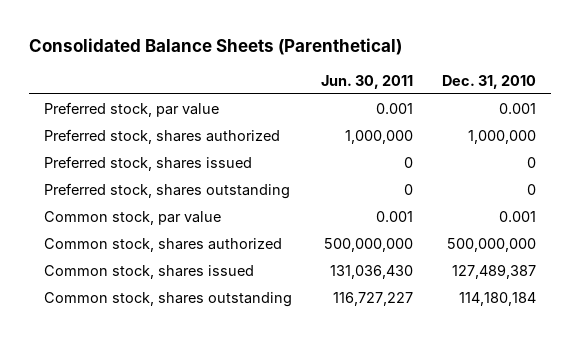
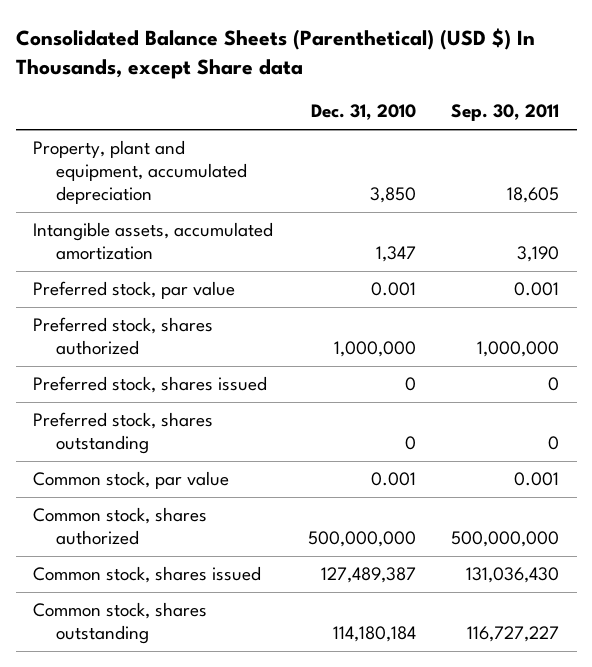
- Consolidated Balance Sheets (Parenthetical)
+ Consolidated Balance Sheets (Parenthetical) (USD $) In Thousands, except Share data
- | Jun. 30, 2011 | Dec. 31, 2010
+ | Dec. 31, 2010 | Sep. 30, 2011
+ Property, plant and equipment, accumulated depreciation | 3,850 | 18,605
+ Intangible assets, accumulated amortization | 1,347 | 3,190

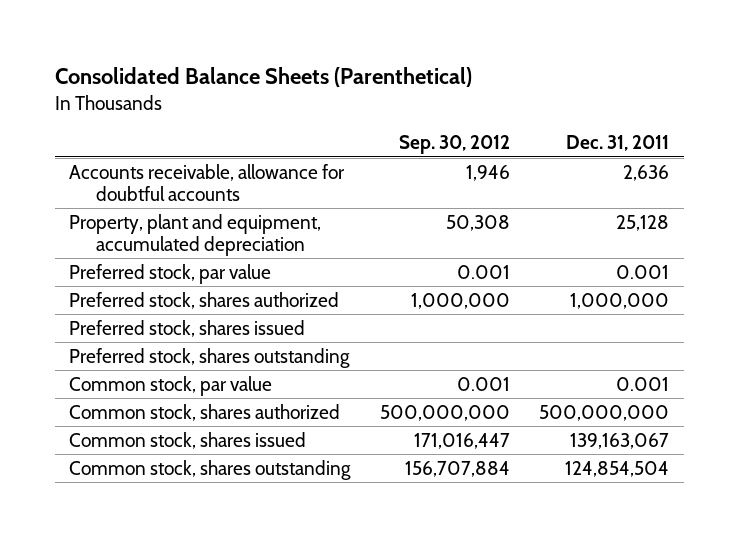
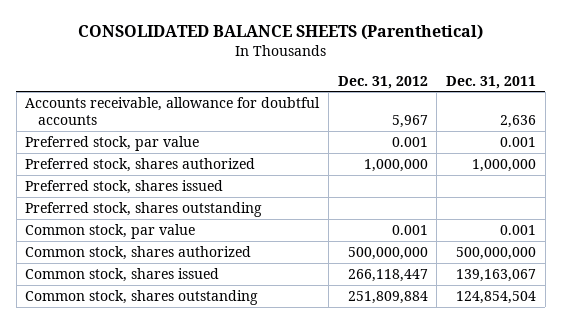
- Consolidated Balance Sheets (Parenthetical)
+ CONSOLIDATED BALANCE SHEETS (Parenthetical)
- | Sep. 30, 2012 | Dec. 31, 2011
+ | Dec. 31, 2012 | Dec. 31, 2011
- Property, plant and equipment, accumulated depreciation | 50,308 | 25,128

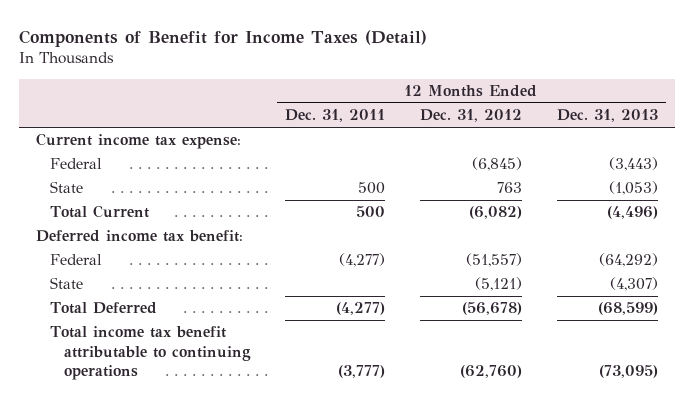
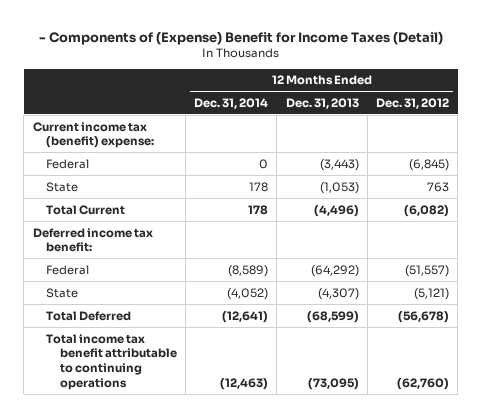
- Components of Benefit for Income Taxes (Detail)
+ - Components of (Expense) Benefit for Income Taxes (Detail)
- | 12 Months Ended Dec. 31, 2011 | 12 Months Ended Dec. 31, 2012 | 12 Months Ended Dec. 31, 2013
+ | 12 Months Ended Dec. 31, 2014 | 12 Months Ended Dec. 31, 2013 | 12 Months Ended Dec. 31, 2012
- Current income tax expense:
+ Current income tax (benefit) expense:

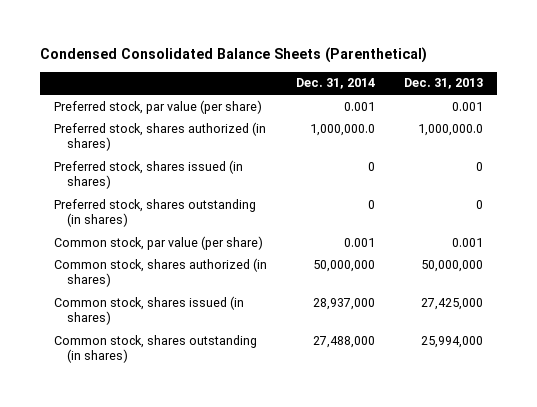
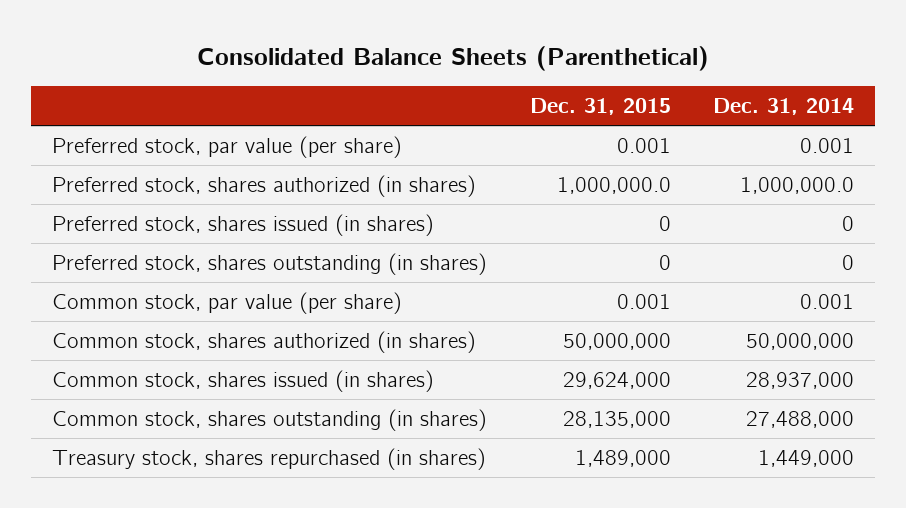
- Condensed Consolidated Balance Sheets (Parenthetical)
+ Consolidated Balance Sheets (Parenthetical)
- | Dec. 31, 2014 | Dec. 31, 2013
+ | Dec. 31, 2015 | Dec. 31, 2014
+ Treasury stock, shares repurchased (in shares) | 1,489,000 | 1,449,000

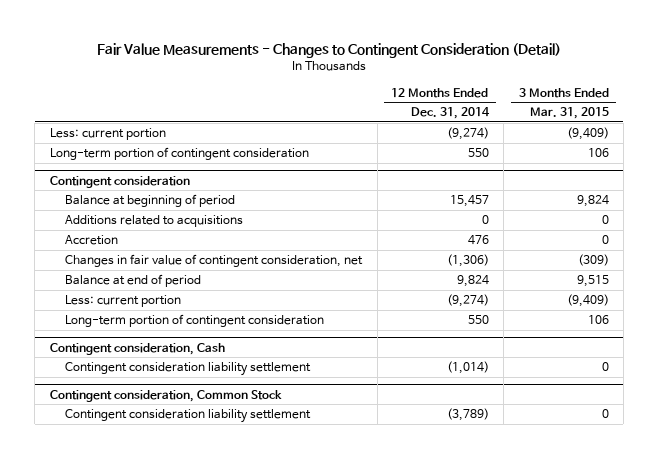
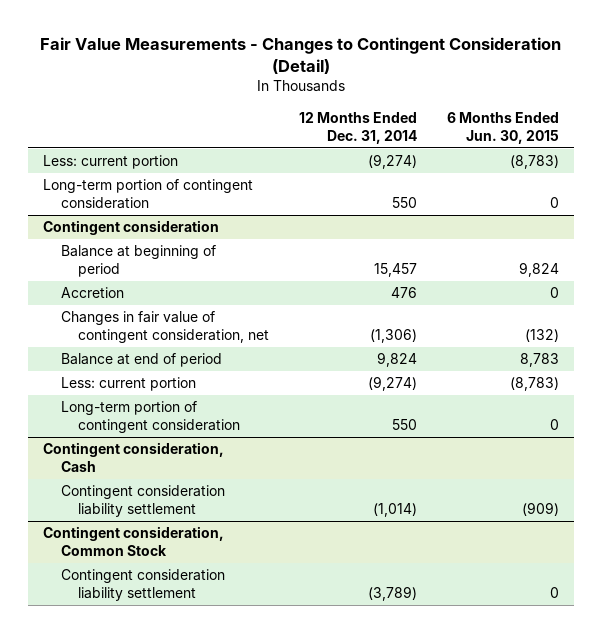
- | 12 Months Ended Dec. 31, 2014 | 3 Months Ended Mar. 31, 2015
+ | 12 Months Ended Dec. 31, 2014 | 6 Months Ended Jun. 30, 2015
@ Contingent consideration
- Additions related to acquisitions | 0 | 0

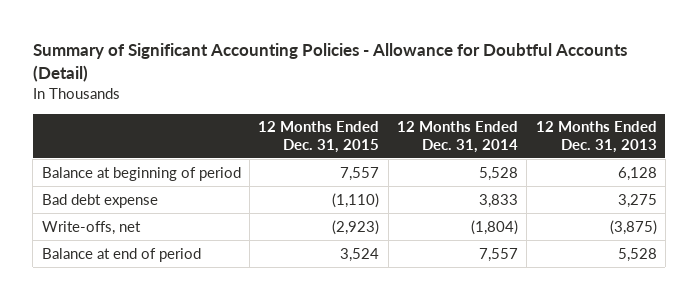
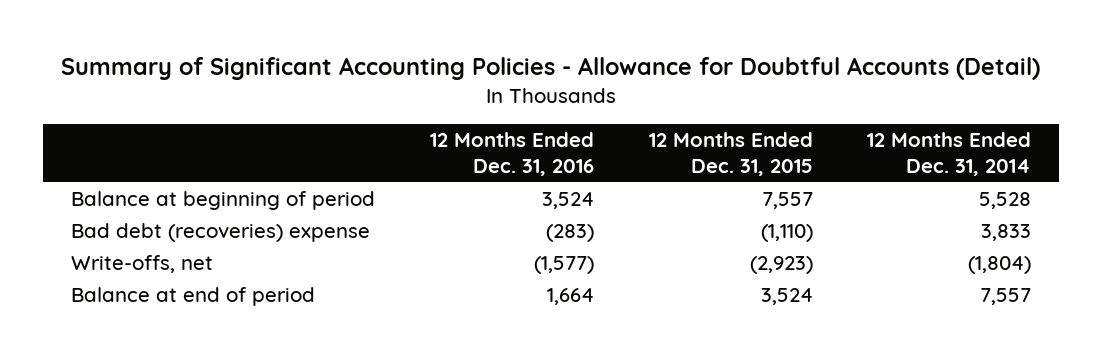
- | 12 Months Ended Dec. 31, 2015 | 12 Months Ended Dec. 31, 2014 | 12 Months Ended Dec. 31, 2013
+ | 12 Months Ended Dec. 31, 2016 | 12 Months Ended Dec. 31, 2015 | 12 Months Ended Dec. 31, 2014
- Bad debt expense | (1,110) | 3,833 | 3,275
+ Bad debt (recoveries) expense | (283) | (1,110) | 3,833

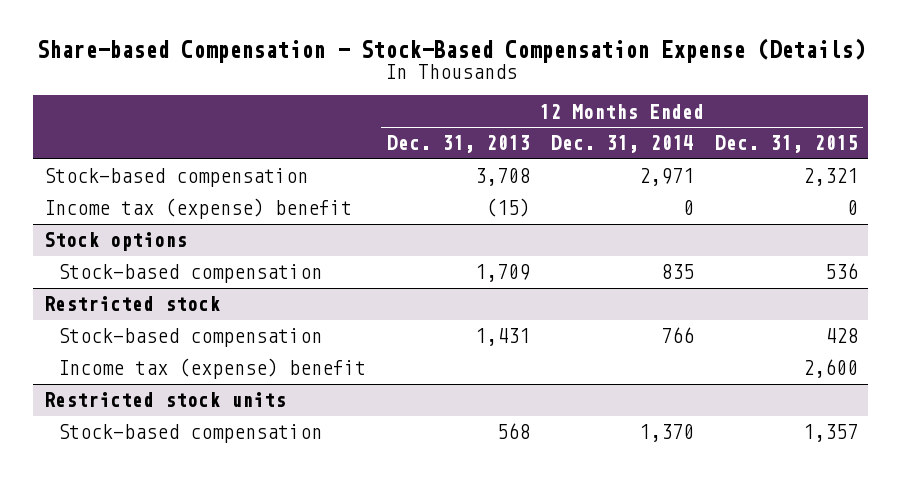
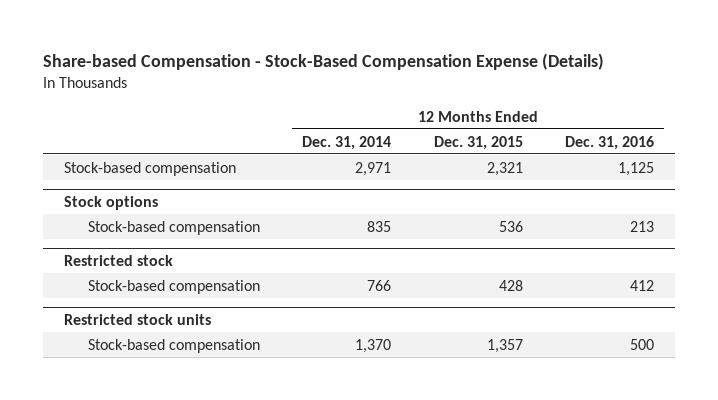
- | 12 Months Ended Dec. 31, 2013 | 12 Months Ended Dec. 31, 2014 | 12 Months Ended Dec. 31, 2015
+ | 12 Months Ended Dec. 31, 2014 | 12 Months Ended Dec. 31, 2015 | 12 Months Ended Dec. 31, 2016
- Income tax (expense) benefit | (15) | 0 | 0
@ Restricted stock
- Income tax (expense) benefit | | | 2,600

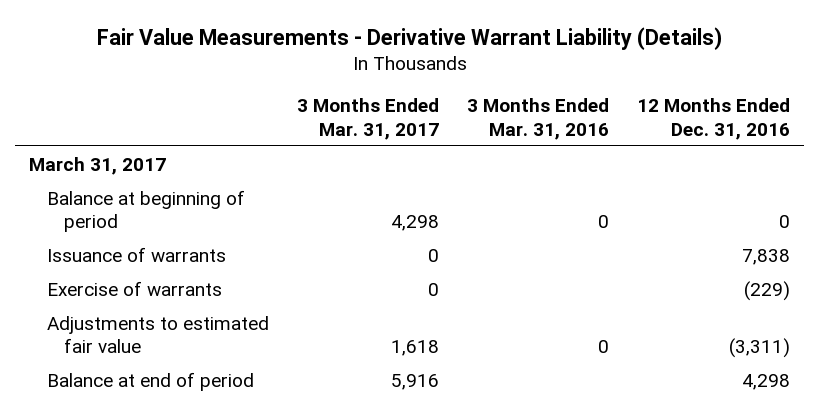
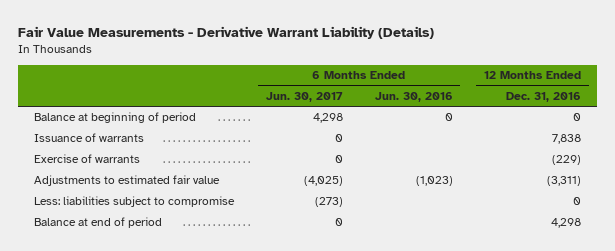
- | 3 Months Ended Mar. 31, 2017 | 3 Months Ended Mar. 31, 2016 | 12 Months Ended Dec. 31, 2016
+ | 6 Months Ended Jun. 30, 2017 | 6 Months Ended Jun. 30, 2016 | 12 Months Ended Dec. 31, 2016
- March 31, 2017
+ Less: liabilities subject to compromise | (273) | | 0

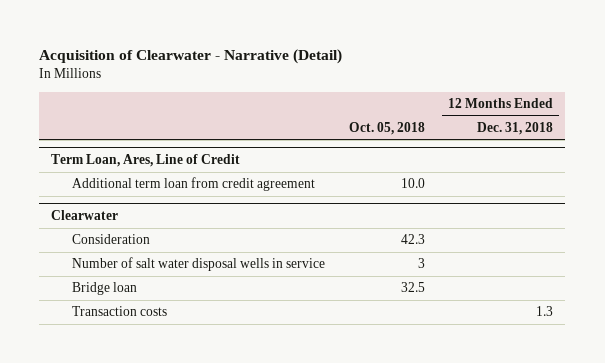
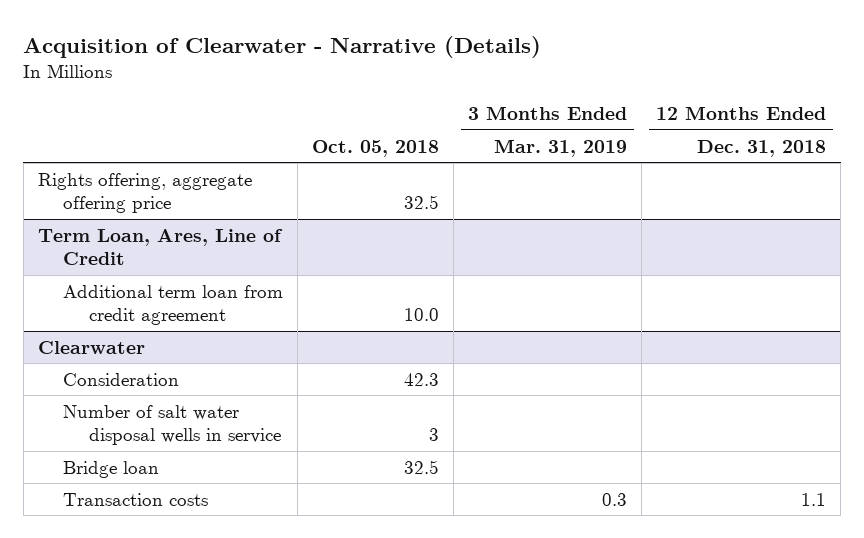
- Acquisition of Clearwater - Narrative (Detail)
+ Acquisition of Clearwater - Narrative (Details)
- | Oct. 05, 2018 | 12 Months Ended Dec. 31, 2018
+ | Oct. 05, 2018 | 3 Months Ended Mar. 31, 2019 | 12 Months Ended Dec. 31, 2018
+ Rights offering, aggregate offering price | 32.5 | |
@ Clearwater
- Transaction costs | | 1.3
+ Transaction costs | | 0.3 | 1.1

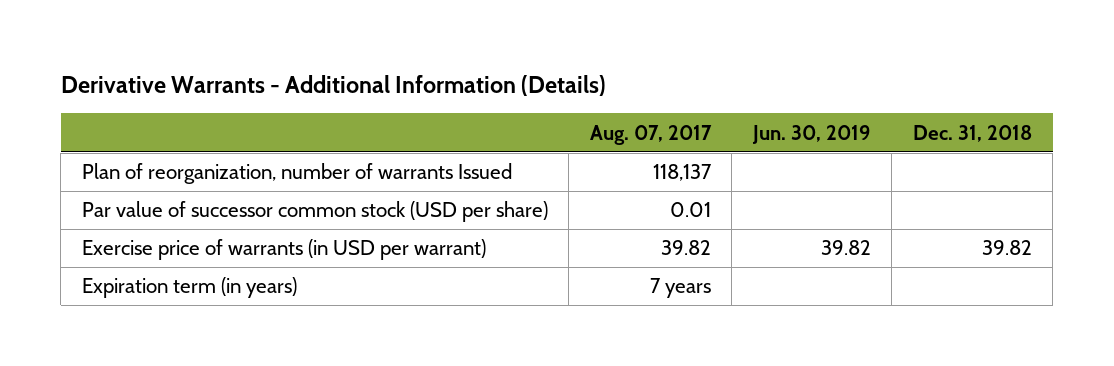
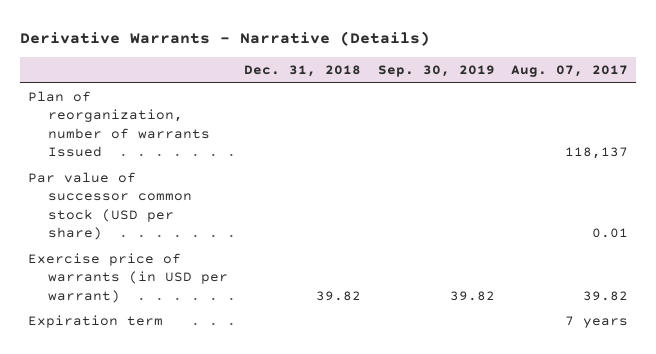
- Derivative Warrants - Additional Information (Details)
+ Derivative Warrants - Narrative (Details)
- | Aug. 07, 2017 | Jun. 30, 2019 | Dec. 31, 2018
+ | Dec. 31, 2018 | Sep. 30, 2019 | Aug. 07, 2017
- Expiration term (in years) | 7 years | |
+ Expiration term | | | 7 years

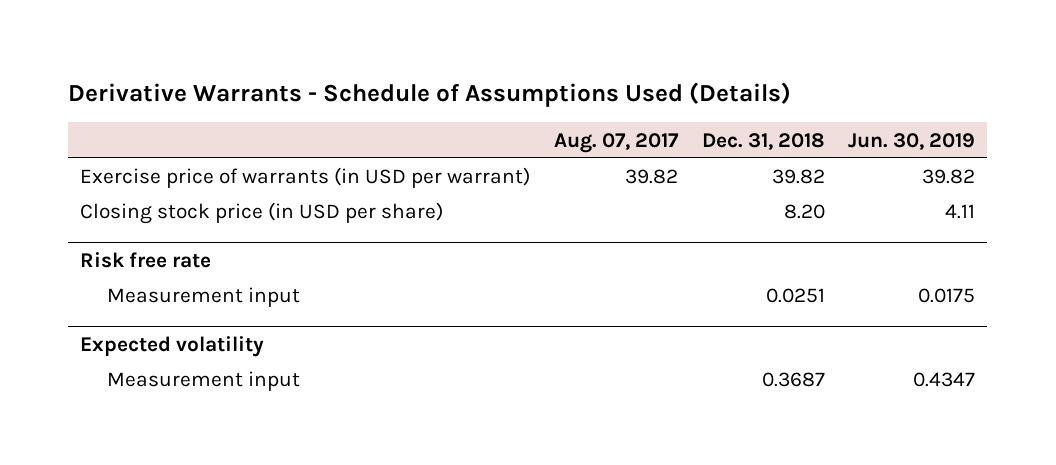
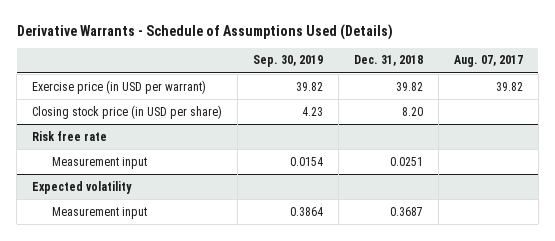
- | Aug. 07, 2017 | Dec. 31, 2018 | Jun. 30, 2019
+ | Sep. 30, 2019 | Dec. 31, 2018 | Aug. 07, 2017
- Exercise price of warrants (in USD per warrant) | 39.82 | 39.82 | 39.82
+ Exercise price (in USD per warrant) | 39.82 | 39.82 | 39.82

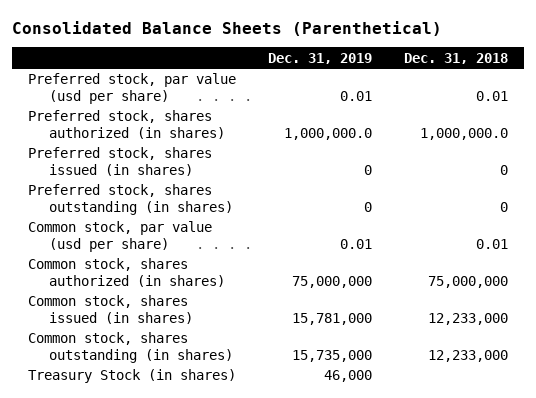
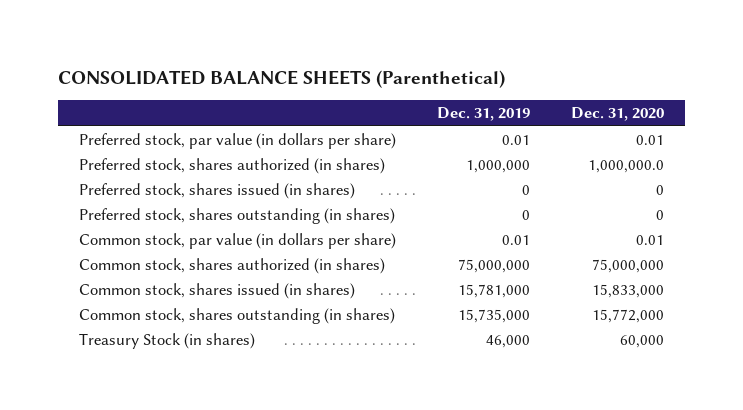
- Consolidated Balance Sheets (Parenthetical)
+ CONSOLIDATED BALANCE SHEETS (Parenthetical)
- | Dec. 31, 2019 | Dec. 31, 2018
+ | Dec. 31, 2019 | Dec. 31, 2020
- Preferred stock, par value (usd per share) | 0.01 | 0.01
- Preferred stock, shares authorized (in shares) | 1,000,000.0 | 1,000,000.0
+ Preferred stock, par value (in dollars per share) | 0.01 | 0.01
+ Preferred stock, shares authorized (in shares) | 1,000,000 | 1,000,000.0
- Common stock, par value (usd per share) | 0.01 | 0.01
+ Common stock, par value (in dollars per share) | 0.01 | 0.01

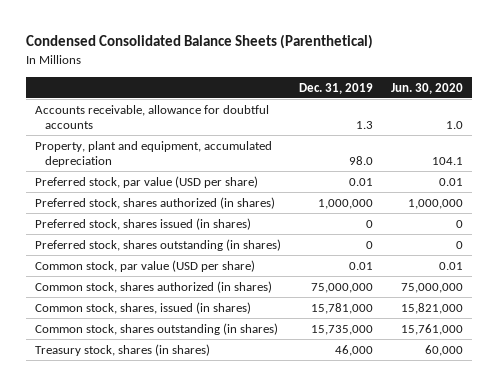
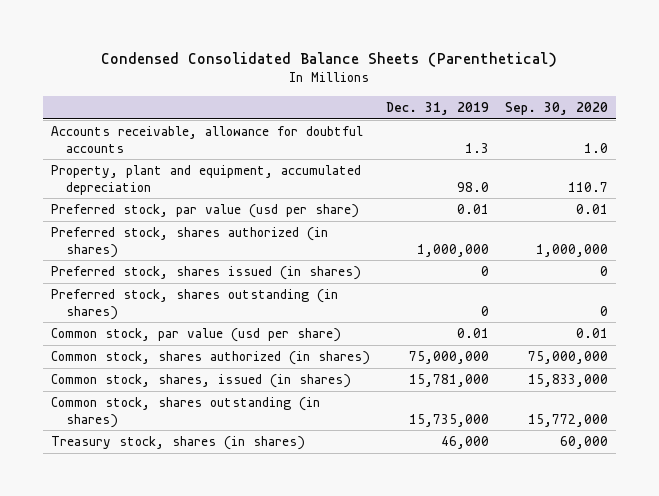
- | Dec. 31, 2019 | Jun. 30, 2020
+ | Dec. 31, 2019 | Sep. 30, 2020
- Preferred stock, par value (USD per share) | 0.01 | 0.01
+ Preferred stock, par value (usd per share) | 0.01 | 0.01
- Common stock, par value (USD per share) | 0.01 | 0.01
+ Common stock, par value (usd per share) | 0.01 | 0.01

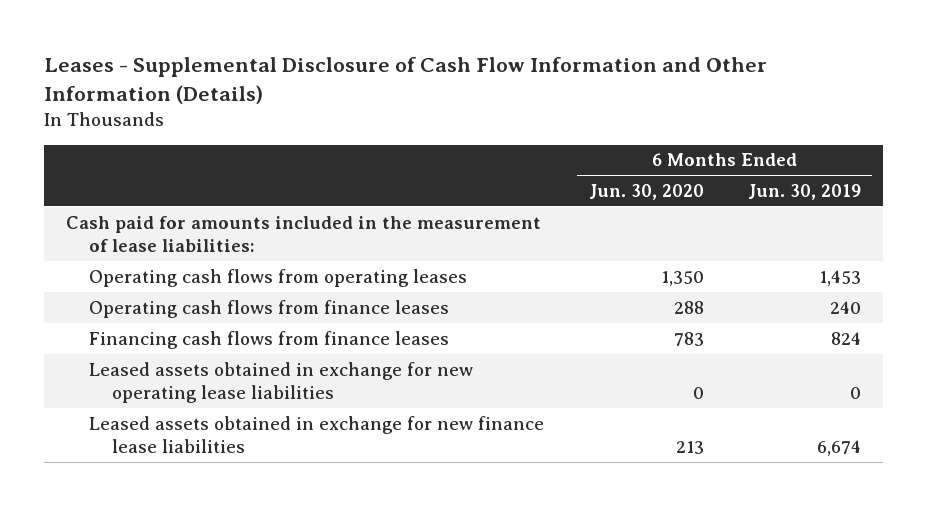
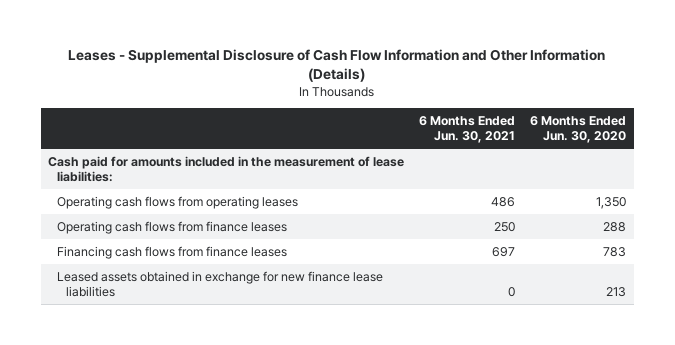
- | 6 Months Ended Jun. 30, 2020 | 6 Months Ended Jun. 30, 2019
+ | 6 Months Ended Jun. 30, 2021 | 6 Months Ended Jun. 30, 2020
- Leased assets obtained in exchange for new operating lease liabilities | 0 | 0

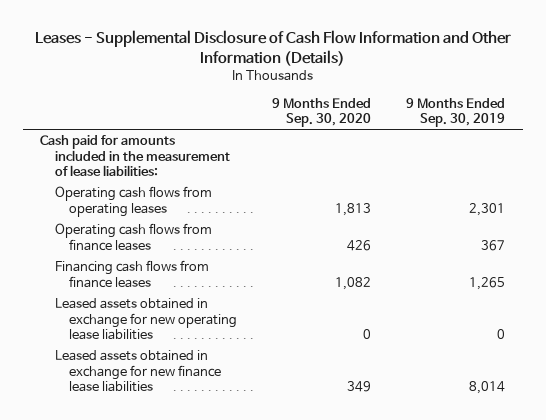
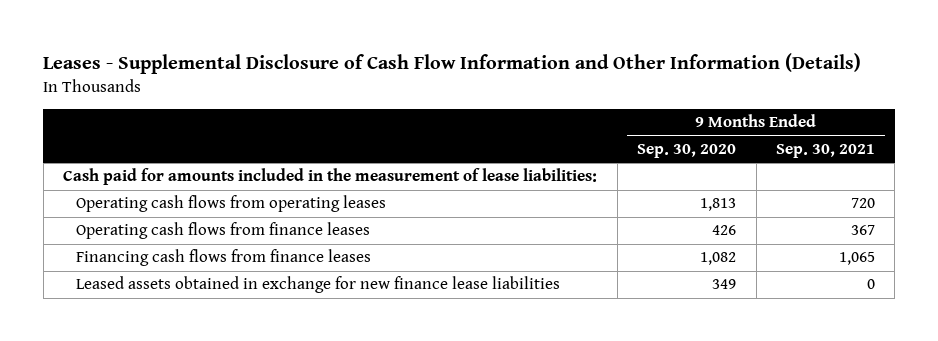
- | 9 Months Ended Sep. 30, 2020 | 9 Months Ended Sep. 30, 2019
+ | 9 Months Ended Sep. 30, 2020 | 9 Months Ended Sep. 30, 2021
- Leased assets obtained in exchange for new operating lease liabilities | 0 | 0

